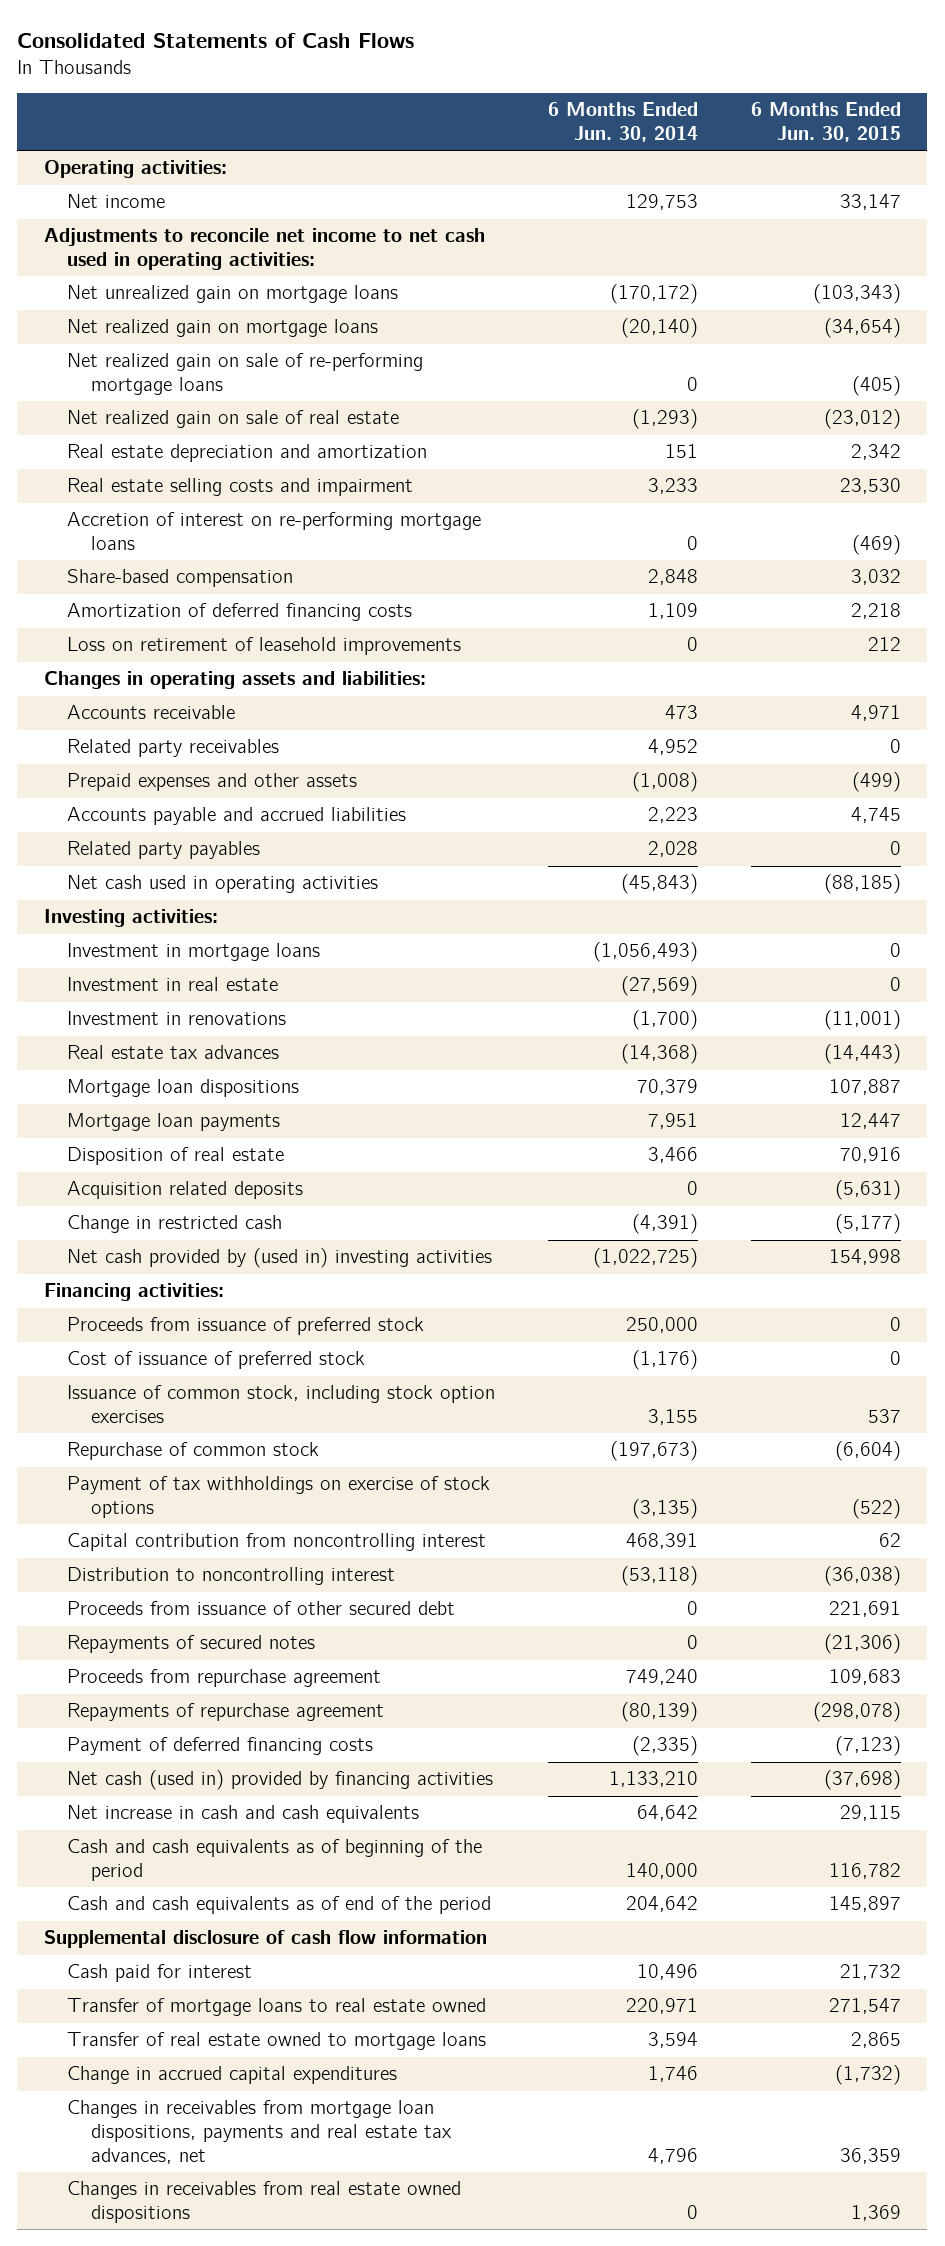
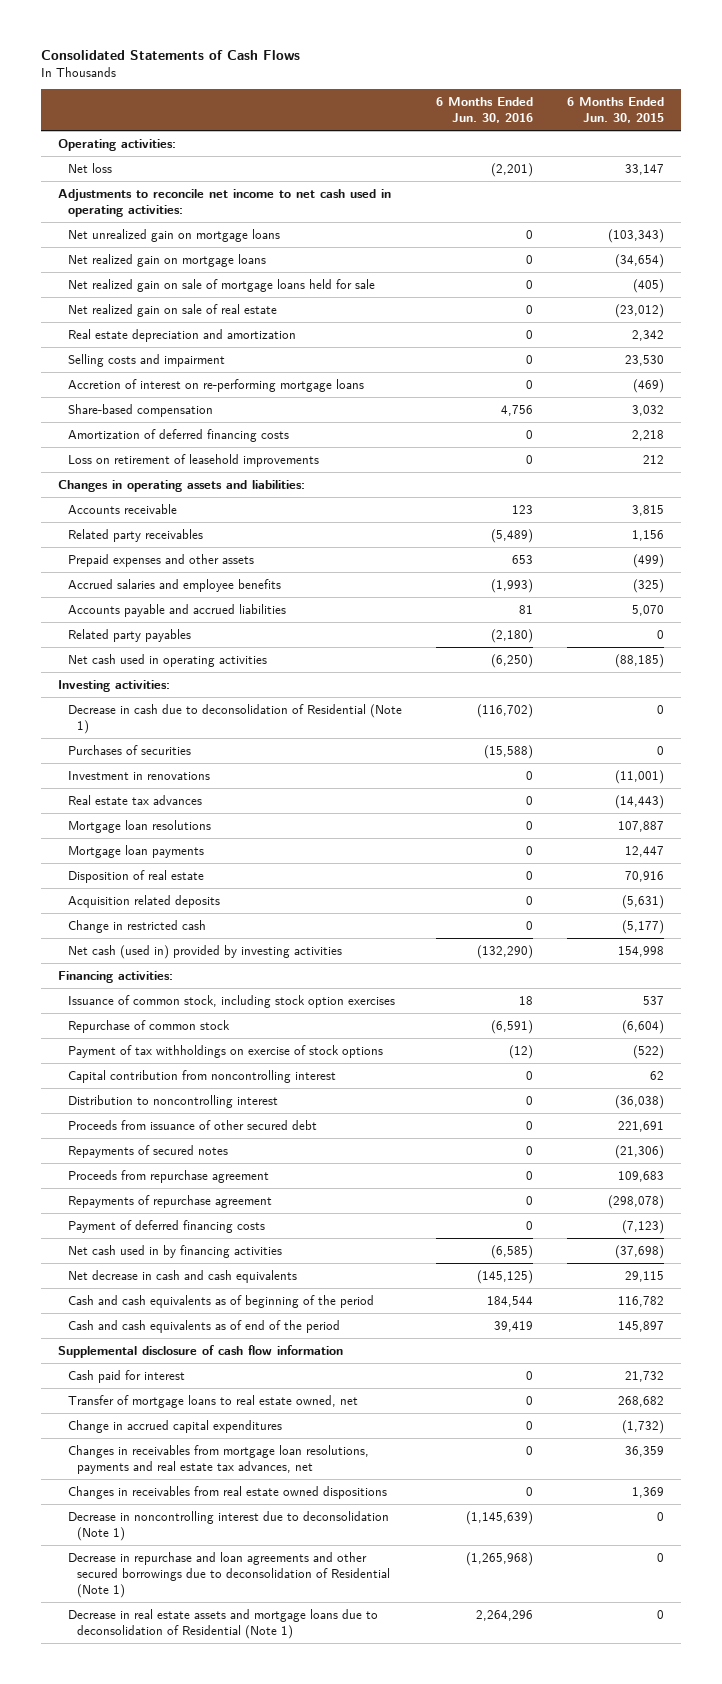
- | 6 Months Ended Jun. 30, 2014 | 6 Months Ended Jun. 30, 2015
+ | 6 Months Ended Jun. 30, 2016 | 6 Months Ended Jun. 30, 2015
- Net income | 129,753 | 33,147
+ Net loss | (2,201) | 33,147
- Net realized gain on sale of re-performing mortgage loans | 0 | (405)
+ Net realized gain on sale of mortgage loans held for sale | 0 | (405)
- Real estate selling costs and impairment | 3,233 | 23,530
+ Selling costs and impairment | 0 | 23,530
- Accounts receivable | 473 | 4,971
- Related party receivables | 4,952 | 0
+ Accounts receivable | 123 | 3,815
+ Related party receivables | (5,489) | 1,156
- Accounts payable and accrued liabilities | 2,223 | 4,745
+ Accrued salaries and employee benefits | (1,993) | (325)
+ Accounts payable and accrued liabilities | 81 | 5,070
- Investment in mortgage loans | (1,056,493) | 0
- Investment in real estate | (27,569) | 0
+ Decrease in cash due to deconsolidation of Residential (Note 1) | (116,702) | 0
+ Purchases of securities | (15,588) | 0
- Mortgage loan dispositions | 70,379 | 107,887
+ Mortgage loan resolutions | 0 | 107,887
- Net cash provided by (used in) investing activities | (1,022,725) | 154,998
+ Net cash (used in) provided by investing activities | (132,290) | 154,998
- Proceeds from issuance of preferred stock | 250,000 | 0
- Cost of issuance of preferred stock | (1,176) | 0
- Net cash (used in) provided by financing activities | 1,133,210 | (37,698)
- Net increase in cash and cash equivalents | 64,642 | 29,115
+ Net cash used in by financing activities | (6,585) | (37,698)
+ Net decrease in cash and cash equivalents | (145,125) | 29,115
- Transfer of mortgage loans to real estate owned | 220,971 | 271,547
- Transfer of real estate owned to mortgage loans | 3,594 | 2,865
+ Transfer of mortgage loans to real estate owned, net | 0 | 268,682
- Changes in receivables from mortgage loan dispositions, payments and real estate tax advances, net | 4,796 | 36,359
+ Changes in receivables from mortgage loan resolutions, payments and real estate tax advances, net | 0 | 36,359
+ Decrease in noncontrolling interest due to deconsolidation (Note 1) | (1,145,639) | 0
+ Decrease in repurchase and loan agreements and other secured borrowings due to deconsolidation of Residential (Note 1) | (1,265,968) | 0
+ Decrease in real estate assets and mortgage loans due to deconsolidation of Residential (Note 1) | 2,264,296 | 0

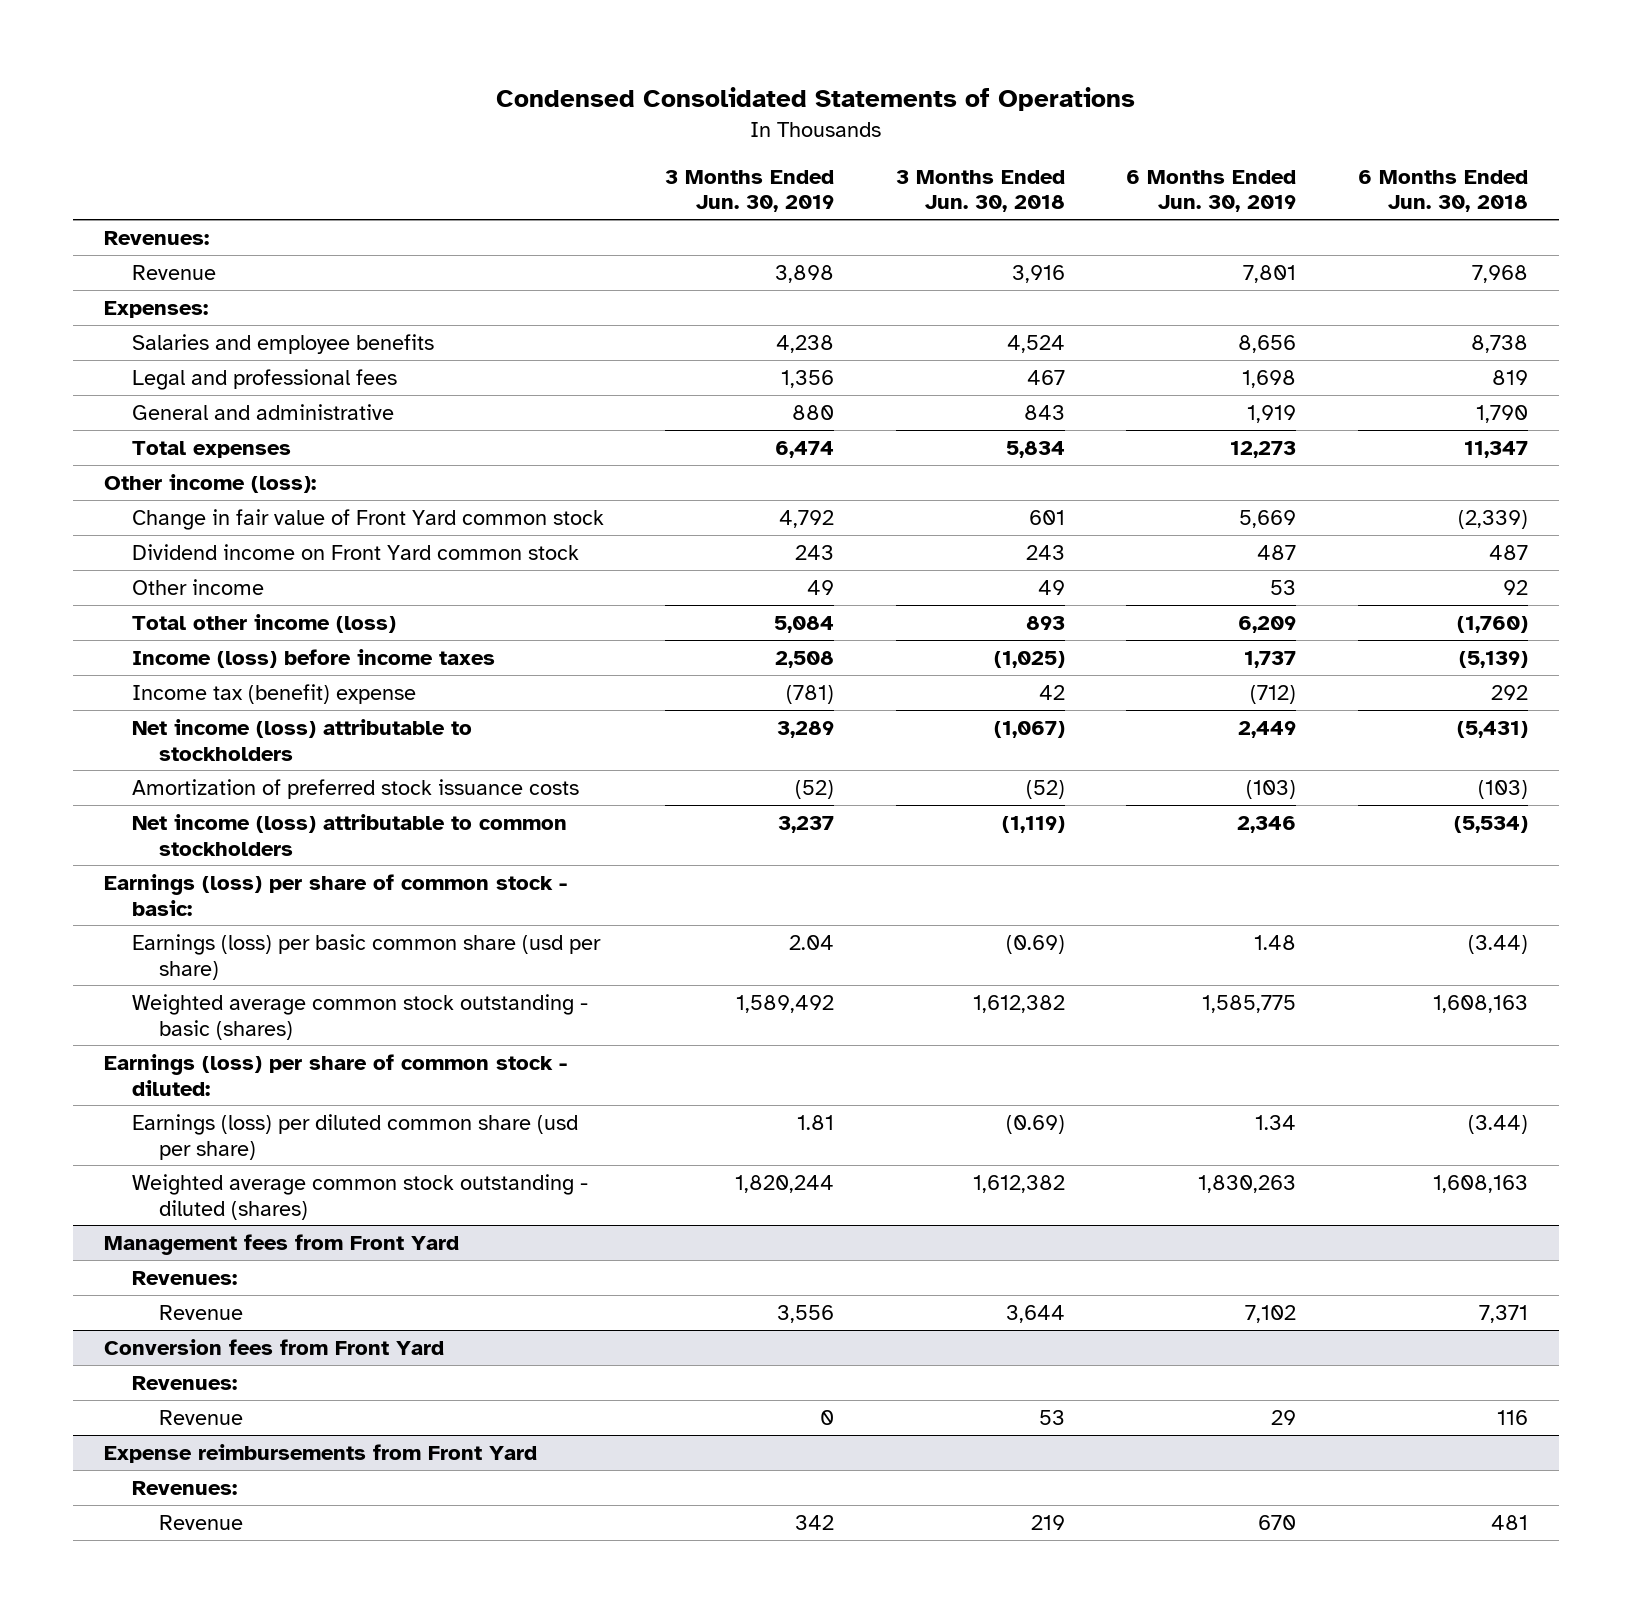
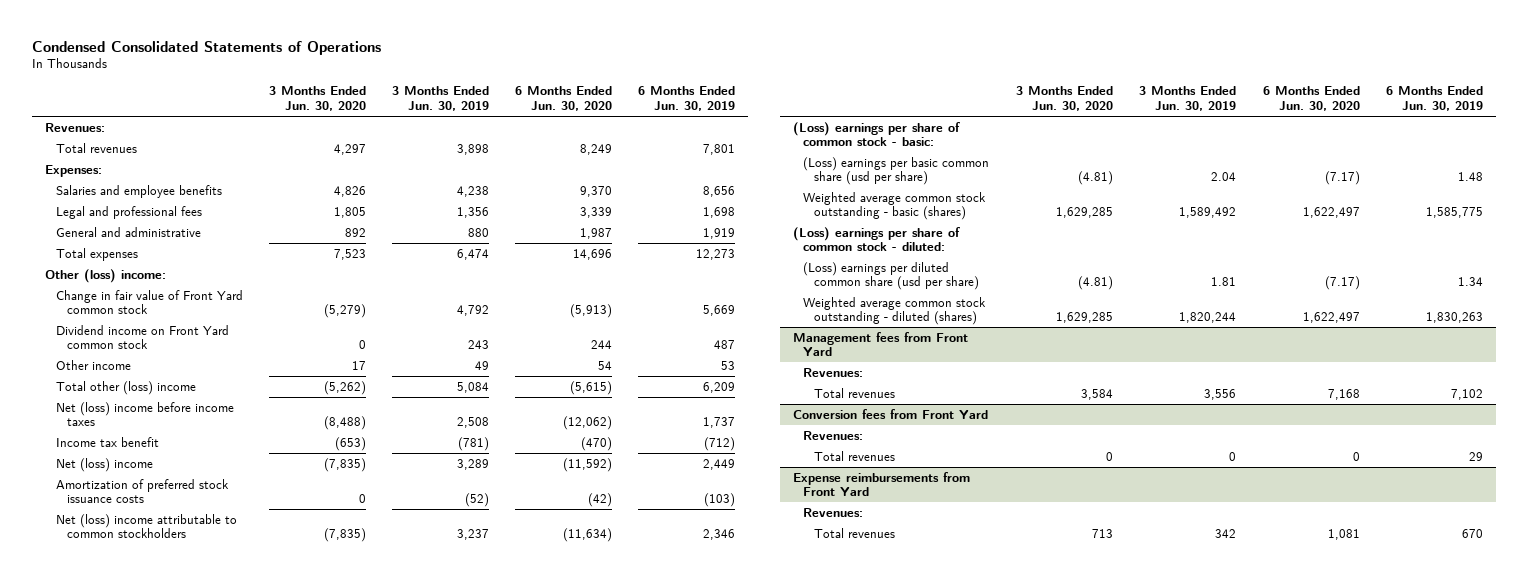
- | 3 Months Ended Jun. 30, 2019 | 3 Months Ended Jun. 30, 2018 | 6 Months Ended Jun. 30, 2019 | 6 Months Ended Jun. 30, 2018
+ | 3 Months Ended Jun. 30, 2020 | 3 Months Ended Jun. 30, 2019 | 6 Months Ended Jun. 30, 2020 | 6 Months Ended Jun. 30, 2019
- Revenue | 3,898 | 3,916 | 7,801 | 7,968
+ Total revenues | 4,297 | 3,898 | 8,249 | 7,801
- Other income (loss):
+ Other (loss) income:
- Total other income (loss) | 5,084 | 893 | 6,209 | (1,760)
- Income (loss) before income taxes | 2,508 | (1,025) | 1,737 | (5,139)
- Income tax (benefit) expense | (781) | 42 | (712) | 292
- Net income (loss) attributable to stockholders | 3,289 | (1,067) | 2,449 | (5,431)
+ Total other (loss) income | (5,262) | 5,084 | (5,615) | 6,209
+ Net (loss) income before income taxes | (8,488) | 2,508 | (12,062) | 1,737
+ Income tax benefit | (653) | (781) | (470) | (712)
+ Net (loss) income | (7,835) | 3,289 | (11,592) | 2,449
- Net income (loss) attributable to common stockholders | 3,237 | (1,119) | 2,346 | (5,534)
- Earnings (loss) per share of common stock - basic:
- Earnings (loss) per basic common share (usd per share) | 2.04 | (0.69) | 1.48 | (3.44)
+ Net (loss) income attributable to common stockholders | (7,835) | 3,237 | (11,634) | 2,346
+ (Loss) earnings per share of common stock - basic:
+ (Loss) earnings per basic common share (usd per share) | (4.81) | 2.04 | (7.17) | 1.48
- Earnings (loss) per share of common stock - diluted:
- Earnings (loss) per diluted common share (usd per share) | 1.81 | (0.69) | 1.34 | (3.44)
+ (Loss) earnings per share of common stock - diluted:
+ (Loss) earnings per diluted common share (usd per share) | (4.81) | 1.81 | (7.17) | 1.34
@ Management fees from Front Yard
- Revenue | 3,556 | 3,644 | 7,102 | 7,371
+ Total revenues | 3,584 | 3,556 | 7,168 | 7,102
@ Conversion fees from Front Yard
- Revenue | 0 | 53 | 29 | 116
+ Total revenues | 0 | 0 | 0 | 29
@ Expense reimbursements from Front Yard
- Revenue | 342 | 219 | 670 | 481
+ Total revenues | 713 | 342 | 1,081 | 670

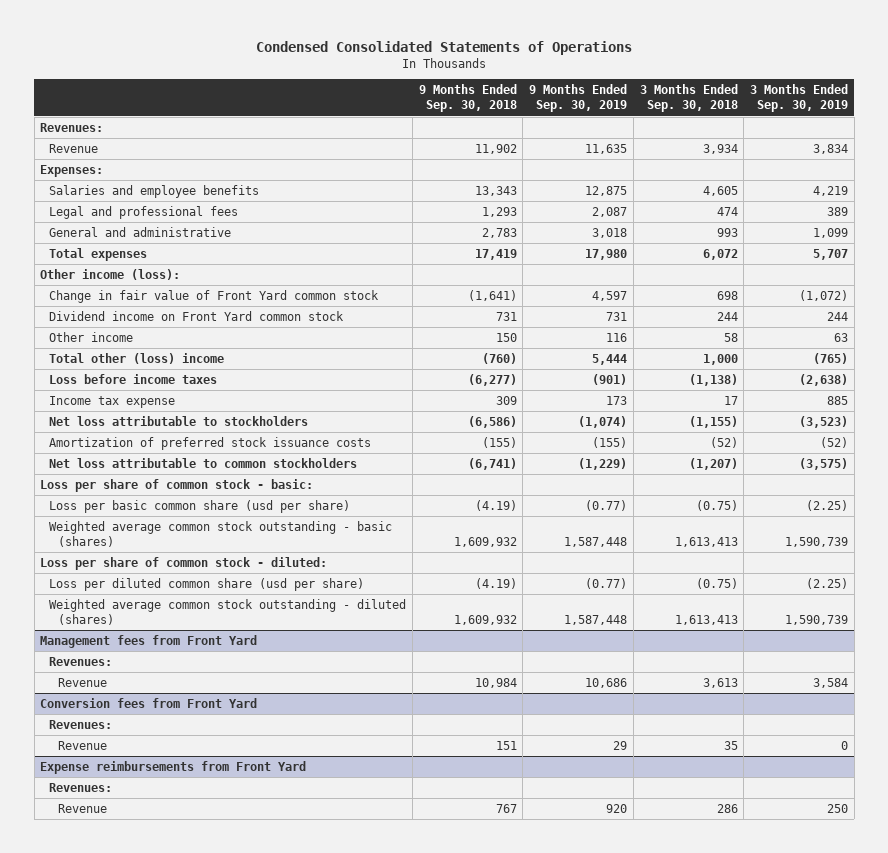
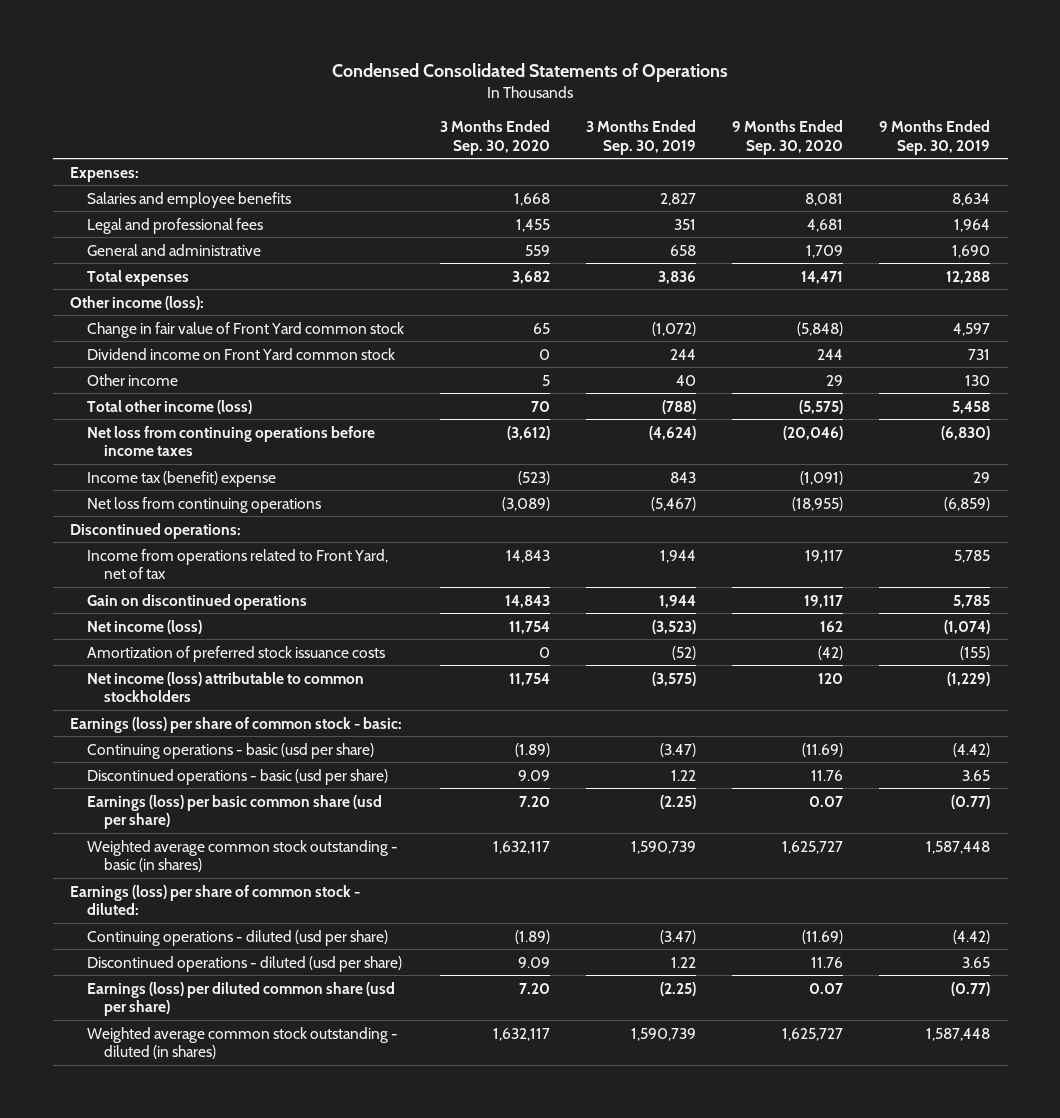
- | 9 Months Ended Sep. 30, 2018 | 9 Months Ended Sep. 30, 2019 | 3 Months Ended Sep. 30, 2018 | 3 Months Ended Sep. 30, 2019
+ | 3 Months Ended Sep. 30, 2020 | 3 Months Ended Sep. 30, 2019 | 9 Months Ended Sep. 30, 2020 | 9 Months Ended Sep. 30, 2019
- Revenues:
- Revenue | 11,902 | 11,635 | 3,934 | 3,834
- Salaries and employee benefits | 13,343 | 12,875 | 4,605 | 4,219
- Legal and professional fees | 1,293 | 2,087 | 474 | 389
- General and administrative | 2,783 | 3,018 | 993 | 1,099
- Total expenses | 17,419 | 17,980 | 6,072 | 5,707
+ Salaries and employee benefits | 1,668 | 2,827 | 8,081 | 8,634
+ Legal and professional fees | 1,455 | 351 | 4,681 | 1,964
+ General and administrative | 559 | 658 | 1,709 | 1,690
+ Total expenses | 3,682 | 3,836 | 14,471 | 12,288
- Other income | 150 | 116 | 58 | 63
- Total other (loss) income | (760) | 5,444 | 1,000 | (765)
- Loss before income taxes | (6,277) | (901) | (1,138) | (2,638)
- Income tax expense | 309 | 173 | 17 | 885
- Net loss attributable to stockholders | (6,586) | (1,074) | (1,155) | (3,523)
+ Other income | 5 | 40 | 29 | 130
+ Total other income (loss) | 70 | (788) | (5,575) | 5,458
+ Net loss from continuing operations before income taxes | (3,612) | (4,624) | (20,046) | (6,830)
+ Income tax (benefit) expense | (523) | 843 | (1,091) | 29
+ Net loss from continuing operations | (3,089) | (5,467) | (18,955) | (6,859)
+ Discontinued operations:
+ Income from operations related to Front Yard, net of tax | 14,843 | 1,944 | 19,117 | 5,785
+ Gain on discontinued operations | 14,843 | 1,944 | 19,117 | 5,785
+ Net income (loss) | 11,754 | (3,523) | 162 | (1,074)
- Net loss attributable to common stockholders | (6,741) | (1,229) | (1,207) | (3,575)
- Loss per share of common stock - basic:
- Loss per basic common share (usd per share) | (4.19) | (0.77) | (0.75) | (2.25)
- Weighted average common stock outstanding - basic (shares) | 1,609,932 | 1,587,448 | 1,613,413 | 1,590,739
- Loss per share of common stock - diluted:
- Loss per diluted common share (usd per share) | (4.19) | (0.77) | (0.75) | (2.25)
- Weighted average common stock outstanding - diluted (shares) | 1,609,932 | 1,587,448 | 1,613,413 | 1,590,739
- Management fees from Front Yard
- Revenues:
- Revenue | 10,984 | 10,686 | 3,613 | 3,584
- Conversion fees from Front Yard
- Revenues:
- Revenue | 151 | 29 | 35 | 0
- Expense reimbursements from Front Yard
- Revenues:
- Revenue | 767 | 920 | 286 | 250
+ Net income (loss) attributable to common stockholders | 11,754 | (3,575) | 120 | (1,229)
+ Earnings (loss) per share of common stock - basic:
+ Continuing operations - basic (usd per share) | (1.89) | (3.47) | (11.69) | (4.42)
+ Discontinued operations - basic (usd per share) | 9.09 | 1.22 | 11.76 | 3.65
+ Earnings (loss) per basic common share (usd per share) | 7.20 | (2.25) | 0.07 | (0.77)
+ Weighted average common stock outstanding - basic (in shares) | 1,632,117 | 1,590,739 | 1,625,727 | 1,587,448
+ Earnings (loss) per share of common stock - diluted:
+ Continuing operations - diluted (usd per share) | (1.89) | (3.47) | (11.69) | (4.42)
+ Discontinued operations - diluted (usd per share) | 9.09 | 1.22 | 11.76 | 3.65
+ Earnings (loss) per diluted common share (usd per share) | 7.20 | (2.25) | 0.07 | (0.77)
+ Weighted average common stock outstanding - diluted (in shares) | 1,632,117 | 1,590,739 | 1,625,727 | 1,587,448

